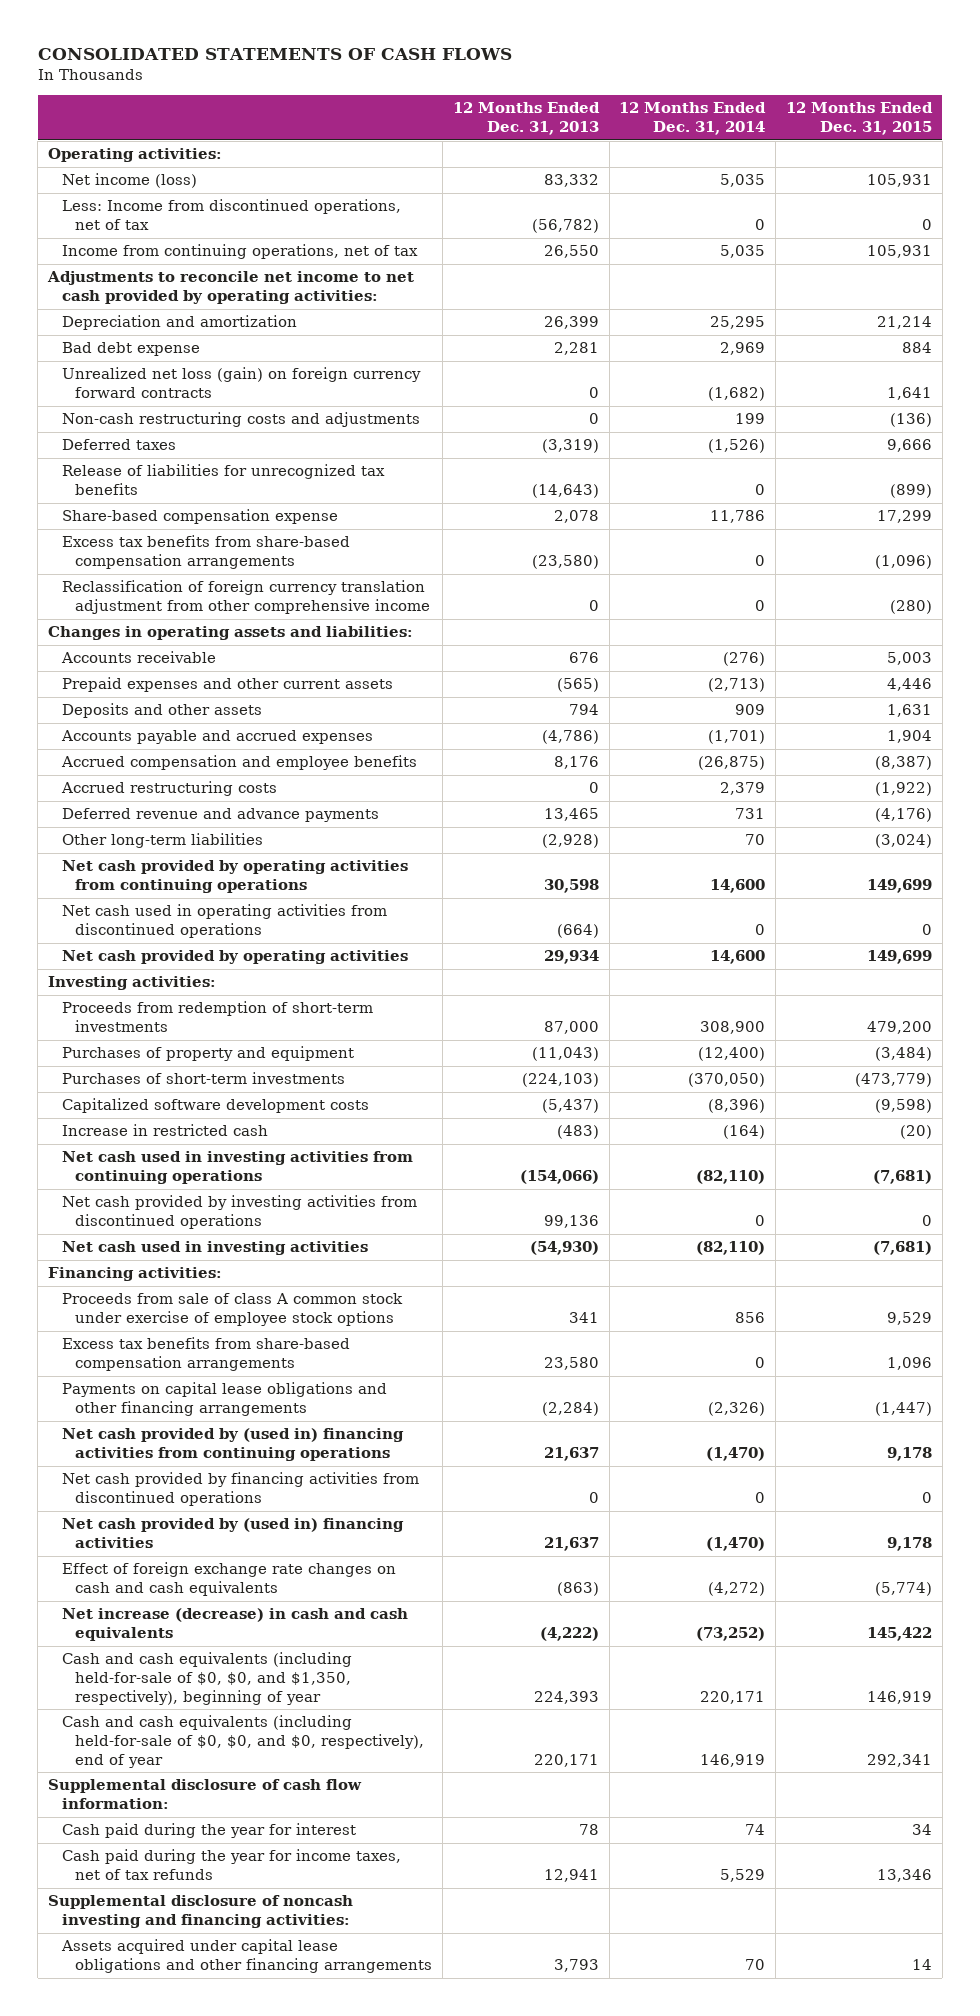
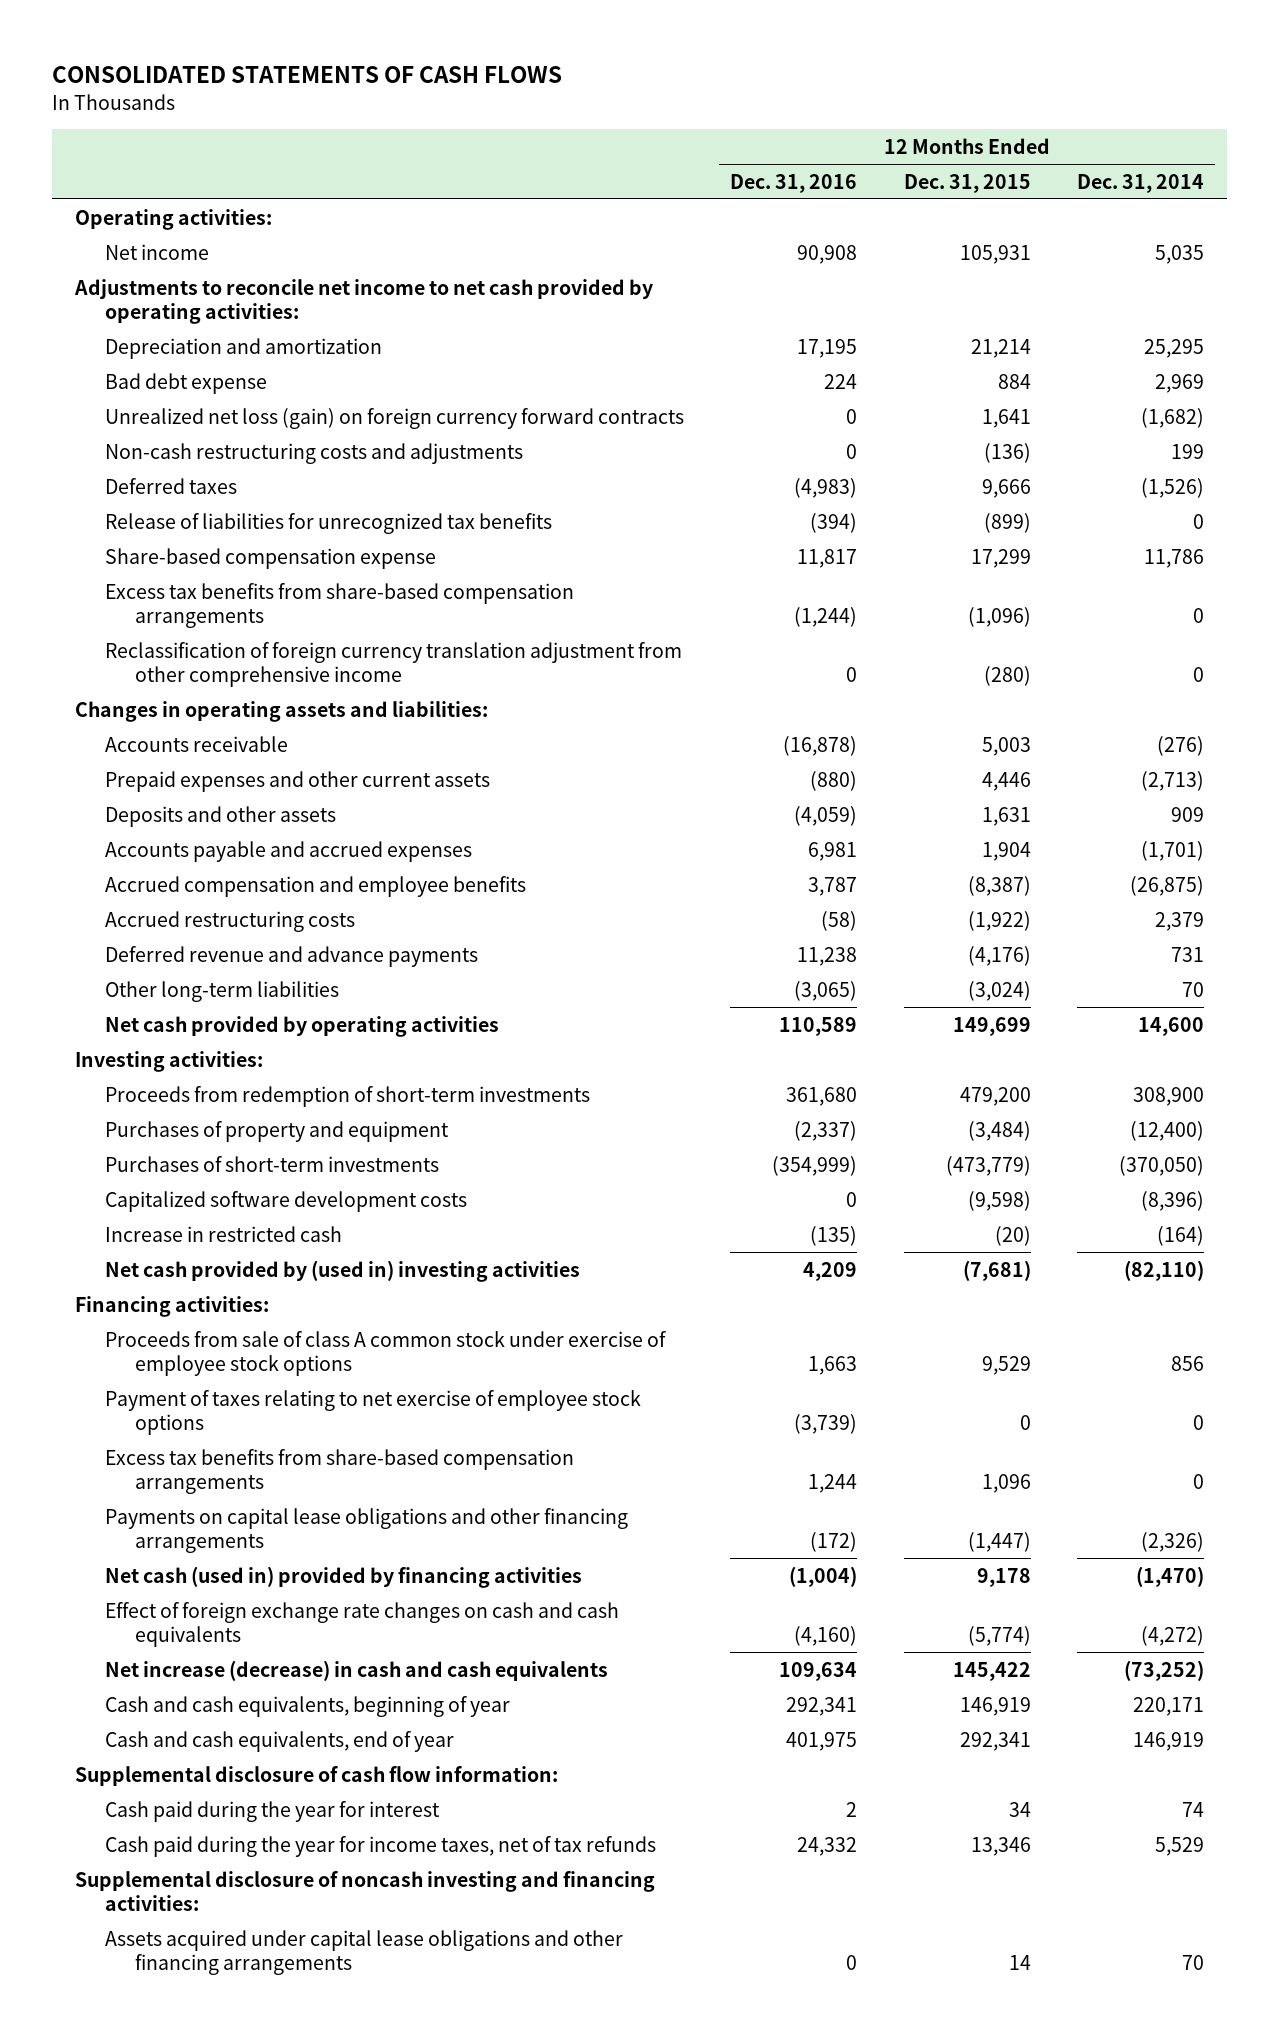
- | 12 Months Ended Dec. 31, 2013 | 12 Months Ended Dec. 31, 2014 | 12 Months Ended Dec. 31, 2015
+ | 12 Months Ended Dec. 31, 2016 | 12 Months Ended Dec. 31, 2015 | 12 Months Ended Dec. 31, 2014
- Net income (loss) | 83,332 | 5,035 | 105,931
- Less: Income from discontinued operations, net of tax | (56,782) | 0 | 0
- Income from continuing operations, net of tax | 26,550 | 5,035 | 105,931
+ Net income | 90,908 | 105,931 | 5,035
- Net cash provided by operating activities from continuing operations | 30,598 | 14,600 | 149,699
- Net cash used in operating activities from discontinued operations | (664) | 0 | 0
- Net cash used in investing activities from continuing operations | (154,066) | (82,110) | (7,681)
- Net cash provided by investing activities from discontinued operations | 99,136 | 0 | 0
- Net cash used in investing activities | (54,930) | (82,110) | (7,681)
+ Net cash provided by (used in) investing activities | 4,209 | (7,681) | (82,110)
+ Payment of taxes relating to net exercise of employee stock options | (3,739) | 0 | 0
- Net cash provided by (used in) financing activities from continuing operations | 21,637 | (1,470) | 9,178
- Net cash provided by financing activities from discontinued operations | 0 | 0 | 0
- Net cash provided by (used in) financing activities | 21,637 | (1,470) | 9,178
+ Net cash (used in) provided by financing activities | (1,004) | 9,178 | (1,470)
- Cash and cash equivalents (including held-for-sale of $0, $0, and $1,350, respectively), beginning of year | 224,393 | 220,171 | 146,919
- Cash and cash equivalents (including held-for-sale of $0, $0, and $0, respectively), end of year | 220,171 | 146,919 | 292,341
+ Cash and cash equivalents, beginning of year | 292,341 | 146,919 | 220,171
+ Cash and cash equivalents, end of year | 401,975 | 292,341 | 146,919

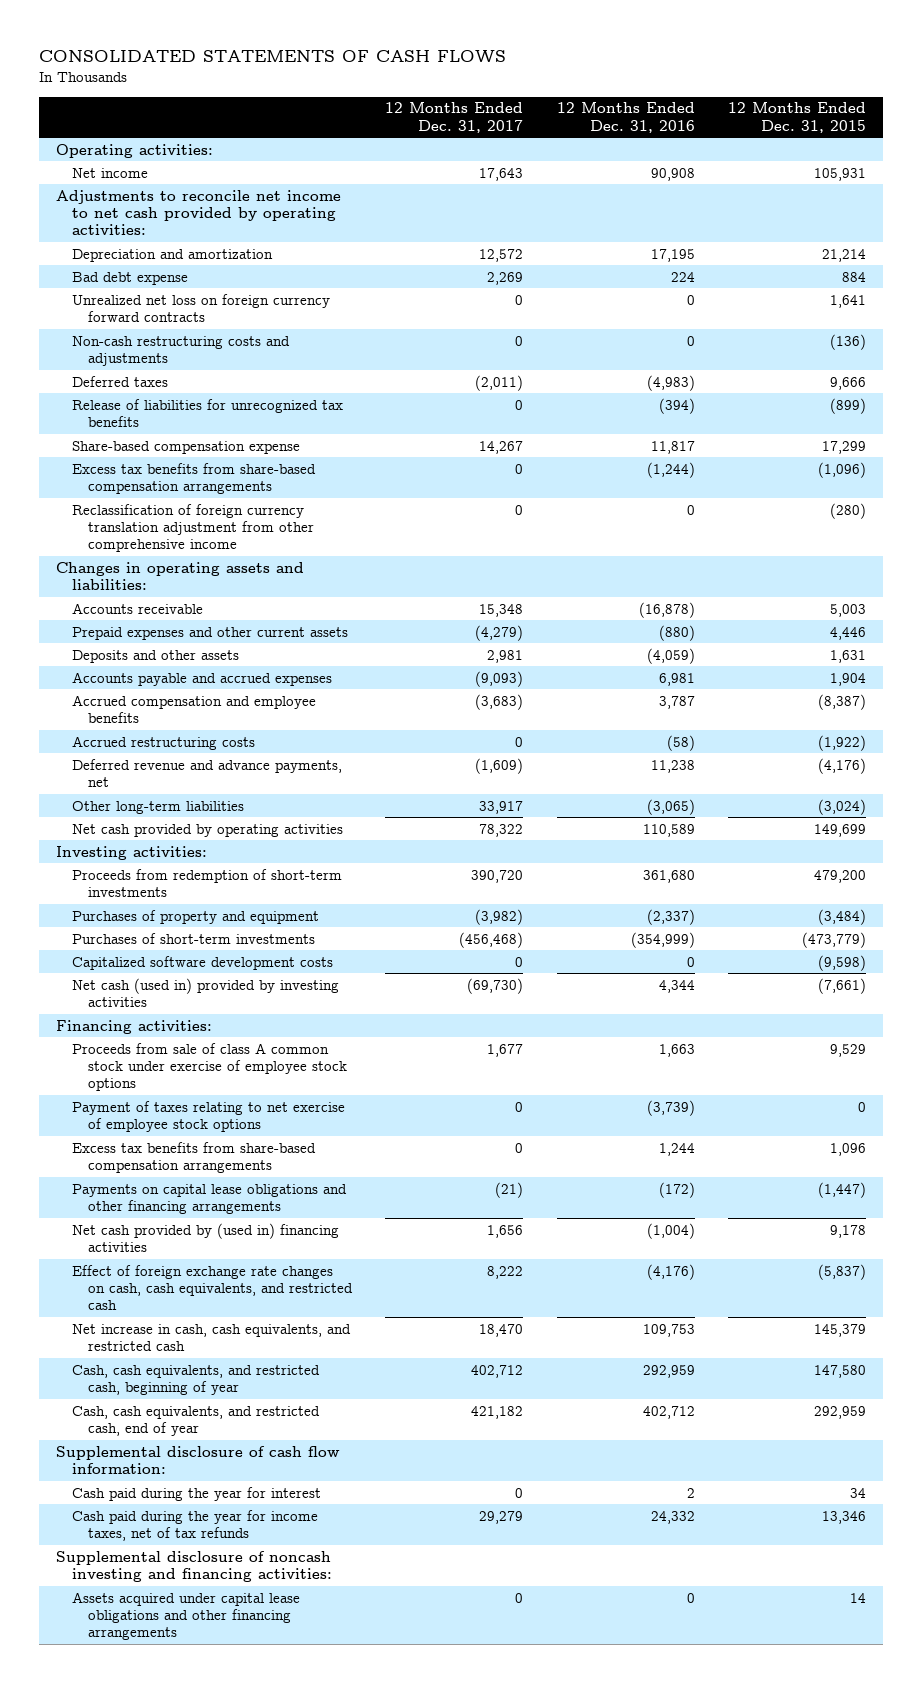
- | 12 Months Ended Dec. 31, 2016 | 12 Months Ended Dec. 31, 2015 | 12 Months Ended Dec. 31, 2014
+ | 12 Months Ended Dec. 31, 2017 | 12 Months Ended Dec. 31, 2016 | 12 Months Ended Dec. 31, 2015
- Unrealized net loss (gain) on foreign currency forward contracts | 0 | 1,641 | (1,682)
+ Unrealized net loss on foreign currency forward contracts | 0 | 0 | 1,641
- Deferred revenue and advance payments | 11,238 | (4,176) | 731
+ Deferred revenue and advance payments, net | (1,609) | 11,238 | (4,176)
- Increase in restricted cash | (135) | (20) | (164)
- Net cash provided by (used in) investing activities | 4,209 | (7,681) | (82,110)
+ Net cash (used in) provided by investing activities | (69,730) | 4,344 | (7,661)
- Net cash (used in) provided by financing activities | (1,004) | 9,178 | (1,470)
- Effect of foreign exchange rate changes on cash and cash equivalents | (4,160) | (5,774) | (4,272)
- Net increase (decrease) in cash and cash equivalents | 109,634 | 145,422 | (73,252)
- Cash and cash equivalents, beginning of year | 292,341 | 146,919 | 220,171
- Cash and cash equivalents, end of year | 401,975 | 292,341 | 146,919
+ Net cash provided by (used in) financing activities | 1,656 | (1,004) | 9,178
+ Effect of foreign exchange rate changes on cash, cash equivalents, and restricted cash | 8,222 | (4,176) | (5,837)
+ Net increase in cash, cash equivalents, and restricted cash | 18,470 | 109,753 | 145,379
+ Cash, cash equivalents, and restricted cash, beginning of year | 402,712 | 292,959 | 147,580
+ Cash, cash equivalents, and restricted cash, end of year | 421,182 | 402,712 | 292,959

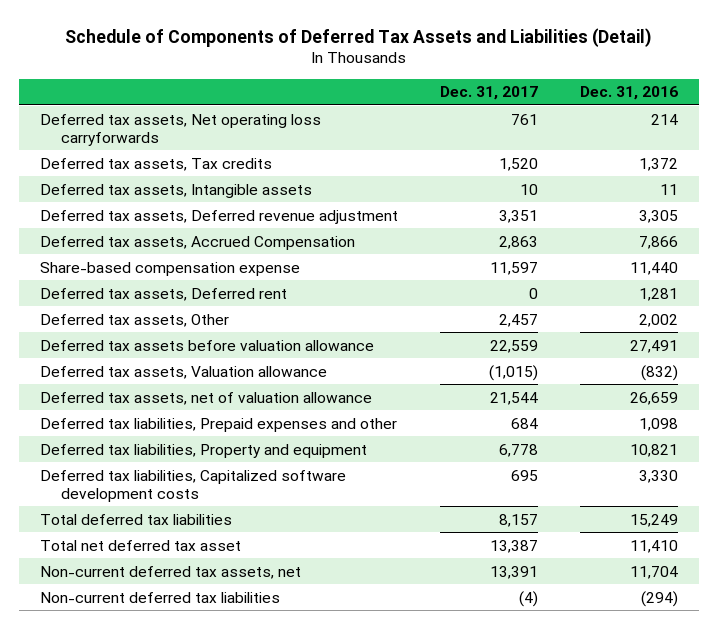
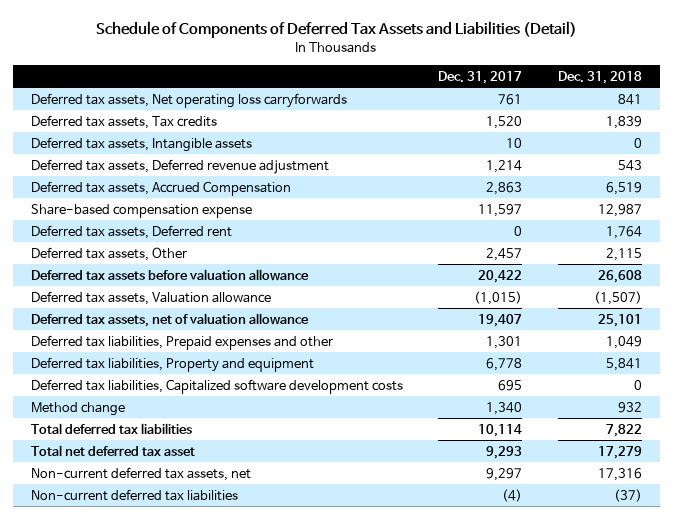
- | Dec. 31, 2017 | Dec. 31, 2016
+ | Dec. 31, 2017 | Dec. 31, 2018
- Deferred tax assets, Deferred revenue adjustment | 3,351 | 3,305
+ Deferred tax assets, Deferred revenue adjustment | 1,214 | 543
- Deferred tax assets before valuation allowance | 22,559 | 27,491
+ Deferred tax assets before valuation allowance | 20,422 | 26,608
- Deferred tax assets, net of valuation allowance | 21,544 | 26,659
- Deferred tax liabilities, Prepaid expenses and other | 684 | 1,098
+ Deferred tax assets, net of valuation allowance | 19,407 | 25,101
+ Deferred tax liabilities, Prepaid expenses and other | 1,301 | 1,049
- Total deferred tax liabilities | 8,157 | 15,249
- Total net deferred tax asset | 13,387 | 11,410
- Non-current deferred tax assets, net | 13,391 | 11,704
+ Method change | 1,340 | 932
+ Total deferred tax liabilities | 10,114 | 7,822
+ Total net deferred tax asset | 9,293 | 17,279
+ Non-current deferred tax assets, net | 9,297 | 17,316

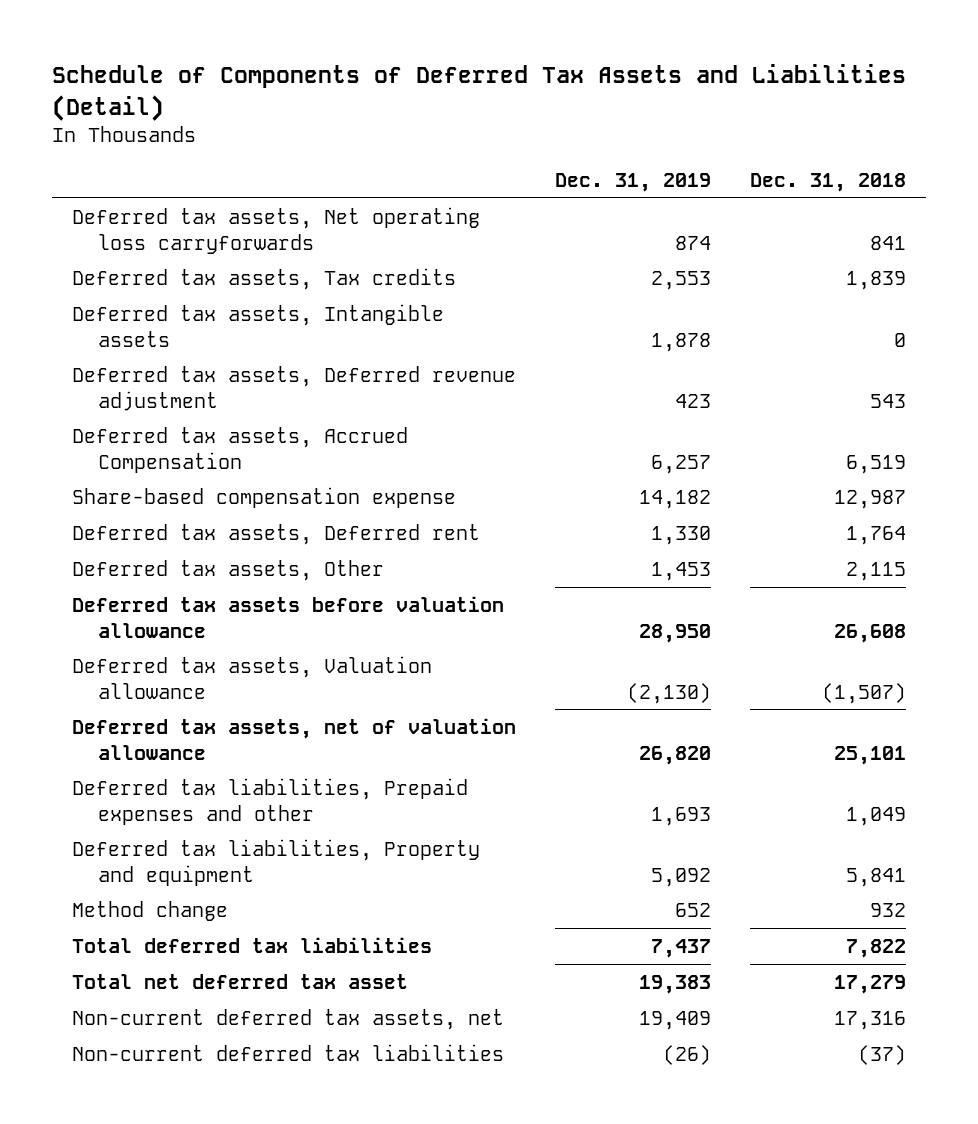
- | Dec. 31, 2017 | Dec. 31, 2018
+ | Dec. 31, 2019 | Dec. 31, 2018
- Deferred tax liabilities, Capitalized software development costs | 695 | 0

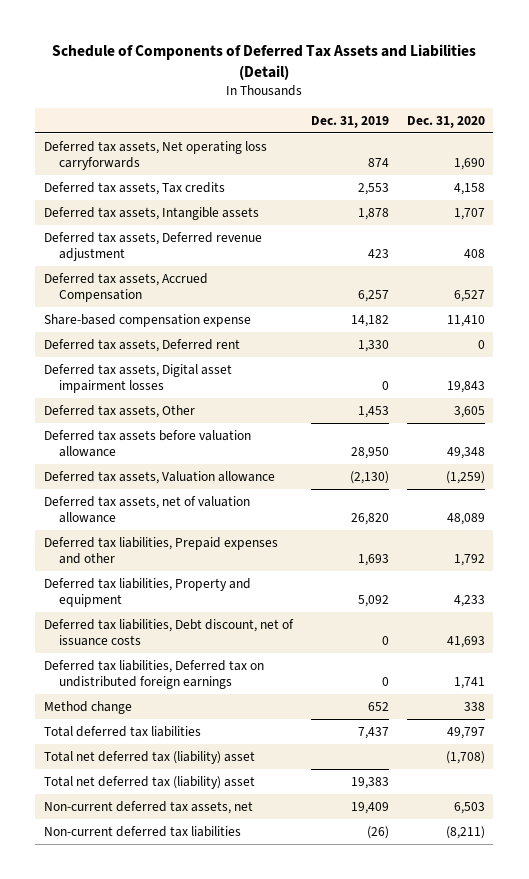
- | Dec. 31, 2019 | Dec. 31, 2018
+ | Dec. 31, 2019 | Dec. 31, 2020
+ Deferred tax assets, Digital asset impairment losses | 0 | 19,843
+ Deferred tax liabilities, Debt discount, net of issuance costs | 0 | 41,693
+ Deferred tax liabilities, Deferred tax on undistributed foreign earnings | 0 | 1,741
- Total net deferred tax asset | 19,383 | 17,279
+ Total net deferred tax (liability) asset | | (1,708)
+ Total net deferred tax (liability) asset | 19,383 |

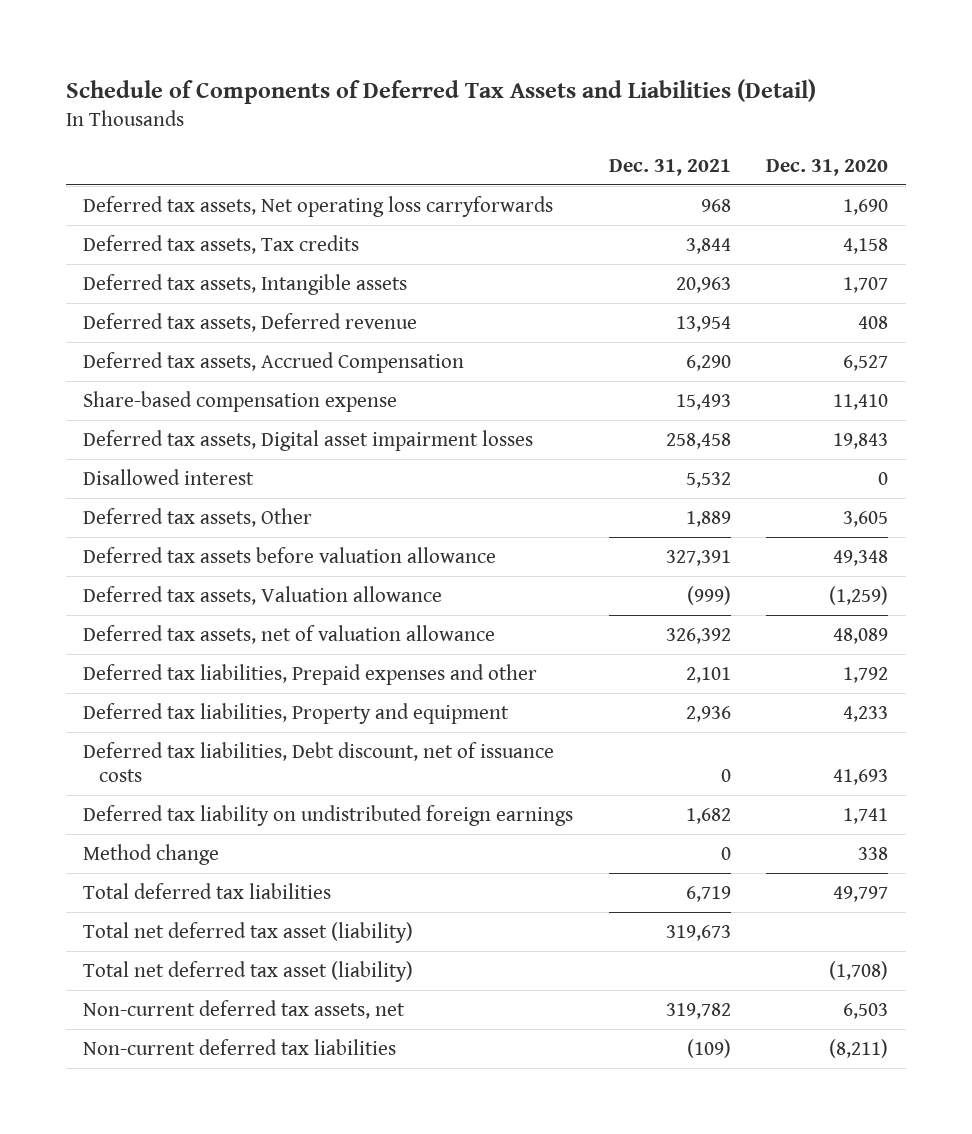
- | Dec. 31, 2019 | Dec. 31, 2020
+ | Dec. 31, 2021 | Dec. 31, 2020
- Deferred tax assets, Deferred revenue adjustment | 423 | 408
+ Deferred tax assets, Deferred revenue | 13,954 | 408
- Deferred tax assets, Deferred rent | 1,330 | 0
+ Disallowed interest | 5,532 | 0
- Deferred tax liabilities, Deferred tax on undistributed foreign earnings | 0 | 1,741
+ Deferred tax liability on undistributed foreign earnings | 1,682 | 1,741
- Total net deferred tax (liability) asset | | (1,708)
- Total net deferred tax (liability) asset | 19,383 |
+ Total net deferred tax asset (liability) | 319,673 |
+ Total net deferred tax asset (liability) | | (1,708)

